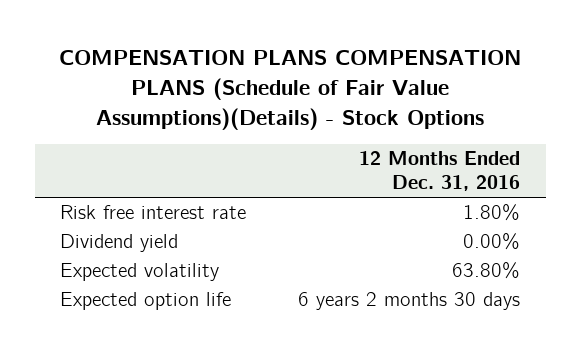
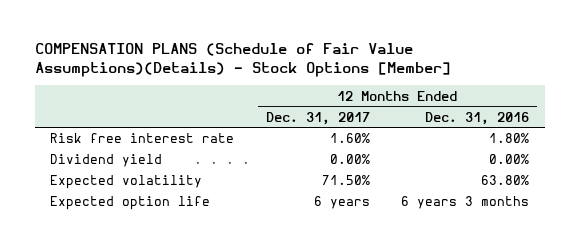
- COMPENSATION PLANS COMPENSATION PLANS (Schedule of Fair Value Assumptions)(Details) - Stock Options
+ COMPENSATION PLANS (Schedule of Fair Value Assumptions)(Details) - Stock Options [Member]
- | 12 Months Ended Dec. 31, 2016
+ | 12 Months Ended Dec. 31, 2017 | 12 Months Ended Dec. 31, 2016
- Expected option life | 6 years 2 months 30 days
+ Expected option life | 6 years | 6 years 3 months

